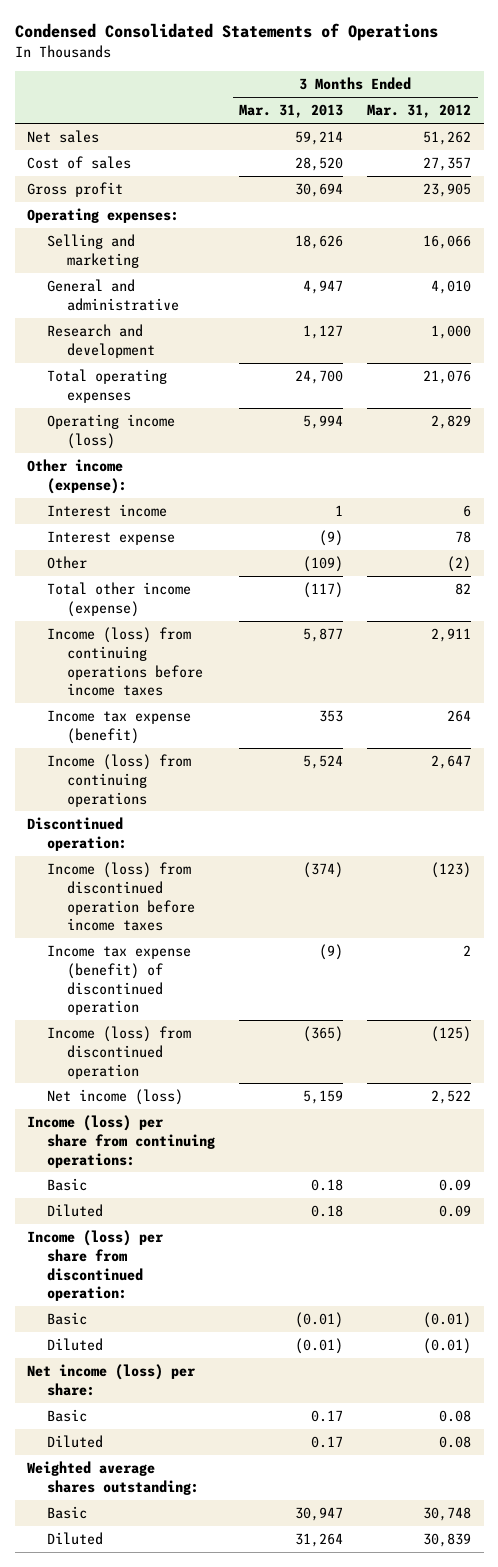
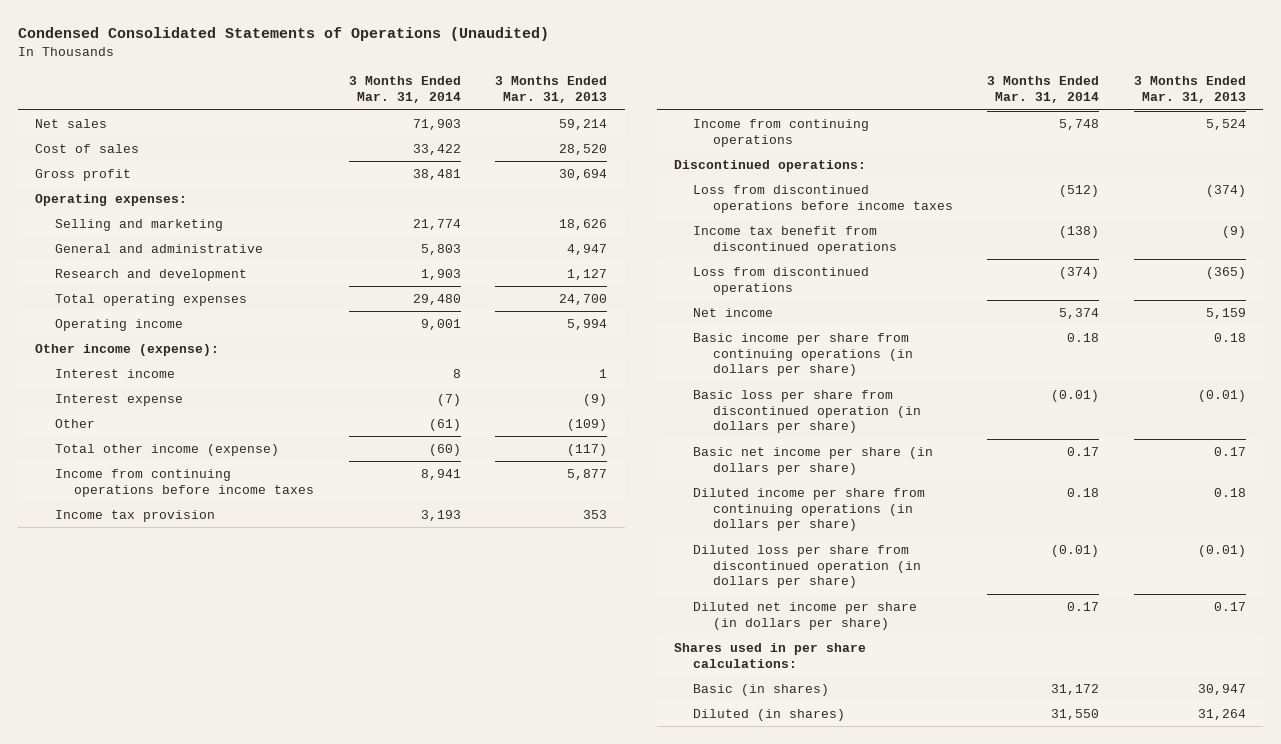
- Condensed Consolidated Statements of Operations
+ Condensed Consolidated Statements of Operations (Unaudited)
- | 3 Months Ended Mar. 31, 2013 | 3 Months Ended Mar. 31, 2012
+ | 3 Months Ended Mar. 31, 2014 | 3 Months Ended Mar. 31, 2013
- Operating income (loss) | 5,994 | 2,829
+ Operating income | 9,001 | 5,994
- Income (loss) from continuing operations before income taxes | 5,877 | 2,911
- Income tax expense (benefit) | 353 | 264
- Income (loss) from continuing operations | 5,524 | 2,647
- Discontinued operation:
- Income (loss) from discontinued operation before income taxes | (374) | (123)
- Income tax expense (benefit) of discontinued operation | (9) | 2
- Income (loss) from discontinued operation | (365) | (125)
- Net income (loss) | 5,159 | 2,522
- Income (loss) per share from continuing operations:
- Basic | 0.18 | 0.09
- Diluted | 0.18 | 0.09
- Income (loss) per share from discontinued operation:
- Basic | (0.01) | (0.01)
- Diluted | (0.01) | (0.01)
- Net income (loss) per share:
- Basic | 0.17 | 0.08
- Diluted | 0.17 | 0.08
- Weighted average shares outstanding:
- Basic | 30,947 | 30,748
- Diluted | 31,264 | 30,839
+ Income from continuing operations before income taxes | 8,941 | 5,877
+ Income tax provision | 3,193 | 353
+ Income from continuing operations | 5,748 | 5,524
+ Discontinued operations:
+ Loss from discontinued operations before income taxes | (512) | (374)
+ Income tax benefit from discontinued operations | (138) | (9)
+ Loss from discontinued operations | (374) | (365)
+ Net income | 5,374 | 5,159
+ Basic income per share from continuing operations (in dollars per share) | 0.18 | 0.18
+ Basic loss per share from discontinued operation (in dollars per share) | (0.01) | (0.01)
+ Basic net income per share (in dollars per share) | 0.17 | 0.17
+ Diluted income per share from continuing operations (in dollars per share) | 0.18 | 0.18
+ Diluted loss per share from discontinued operation (in dollars per share) | (0.01) | (0.01)
+ Diluted net income per share (in dollars per share) | 0.17 | 0.17
+ Shares used in per share calculations:
+ Basic (in shares) | 31,172 | 30,947
+ Diluted (in shares) | 31,550 | 31,264

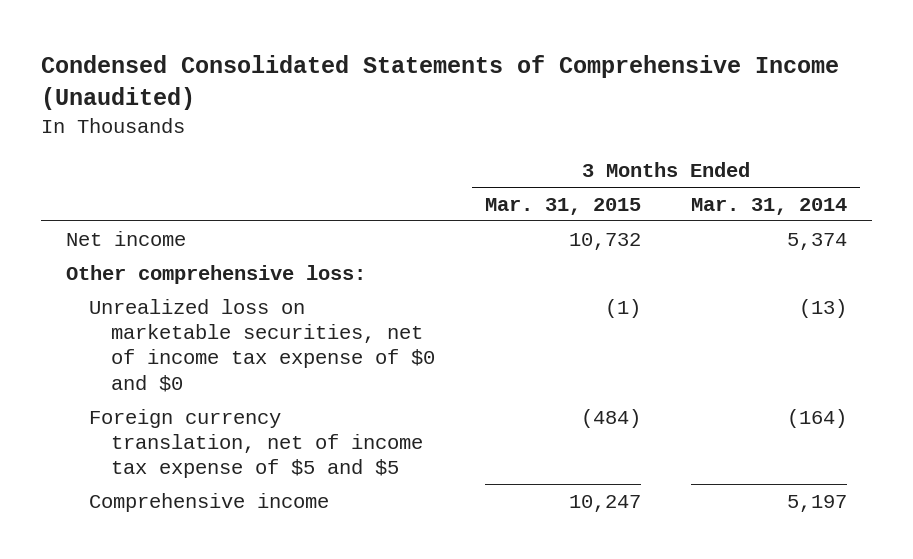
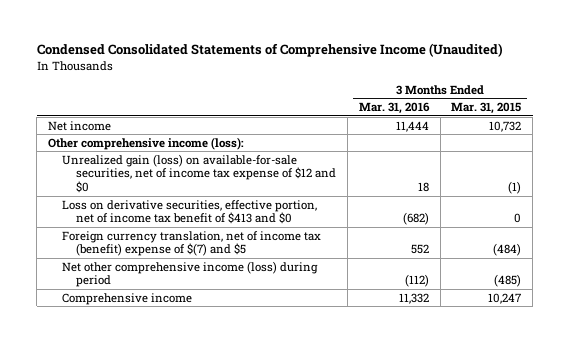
- | 3 Months Ended Mar. 31, 2015 | 3 Months Ended Mar. 31, 2014
+ | 3 Months Ended Mar. 31, 2016 | 3 Months Ended Mar. 31, 2015
- Other comprehensive loss:
- Unrealized loss on marketable securities, net of income tax expense of $0 and $0 | (1) | (13)
- Foreign currency translation, net of income tax expense of $5 and $5 | (484) | (164)
+ Other comprehensive income (loss):
+ Unrealized gain (loss) on available-for-sale securities, net of income tax expense of $12 and $0 | 18 | (1)
+ Loss on derivative securities, effective portion, net of income tax benefit of $413 and $0 | (682) | 0
+ Foreign currency translation, net of income tax (benefit) expense of $(7) and $5 | 552 | (484)
+ Net other comprehensive income (loss) during period | (112) | (485)

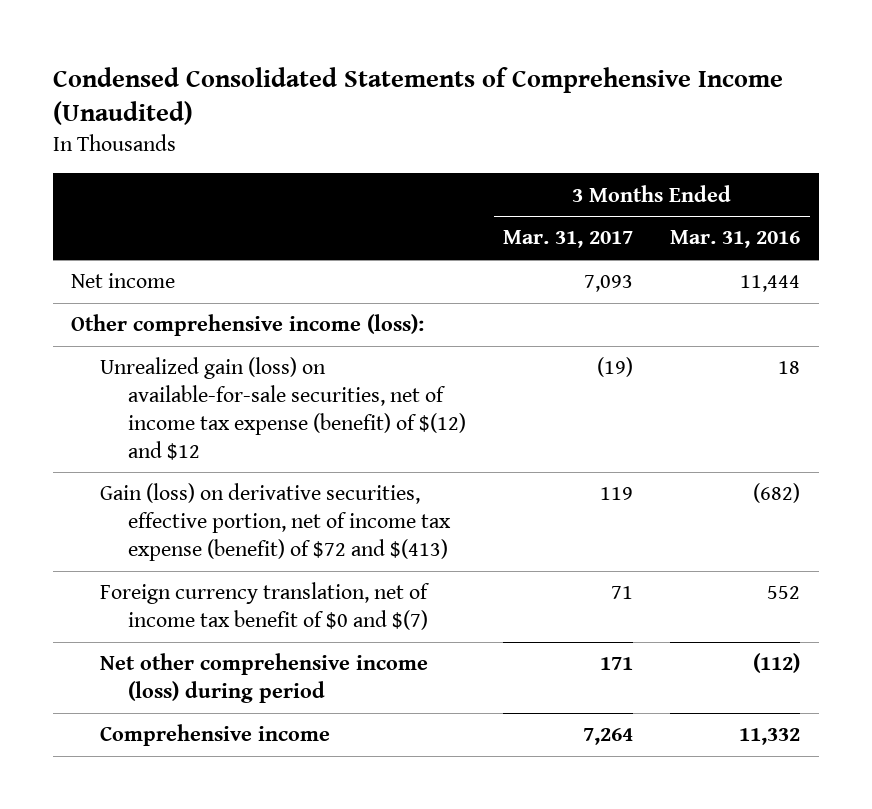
- | 3 Months Ended Mar. 31, 2016 | 3 Months Ended Mar. 31, 2015
+ | 3 Months Ended Mar. 31, 2017 | 3 Months Ended Mar. 31, 2016
- Unrealized gain (loss) on available-for-sale securities, net of income tax expense of $12 and $0 | 18 | (1)
- Loss on derivative securities, effective portion, net of income tax benefit of $413 and $0 | (682) | 0
- Foreign currency translation, net of income tax (benefit) expense of $(7) and $5 | 552 | (484)
+ Unrealized gain (loss) on available-for-sale securities, net of income tax expense (benefit) of $(12) and $12 | (19) | 18
+ Gain (loss) on derivative securities, effective portion, net of income tax expense (benefit) of $72 and $(413) | 119 | (682)
+ Foreign currency translation, net of income tax benefit of $0 and $(7) | 71 | 552

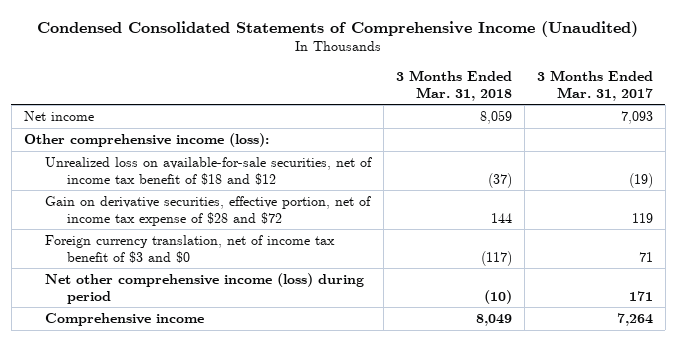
- | 3 Months Ended Mar. 31, 2017 | 3 Months Ended Mar. 31, 2016
+ | 3 Months Ended Mar. 31, 2018 | 3 Months Ended Mar. 31, 2017
- Unrealized gain (loss) on available-for-sale securities, net of income tax expense (benefit) of $(12) and $12 | (19) | 18
- Gain (loss) on derivative securities, effective portion, net of income tax expense (benefit) of $72 and $(413) | 119 | (682)
- Foreign currency translation, net of income tax benefit of $0 and $(7) | 71 | 552
+ Unrealized loss on available-for-sale securities, net of income tax benefit of $18 and $12 | (37) | (19)
+ Gain on derivative securities, effective portion, net of income tax expense of $28 and $72 | 144 | 119
+ Foreign currency translation, net of income tax benefit of $3 and $0 | (117) | 71

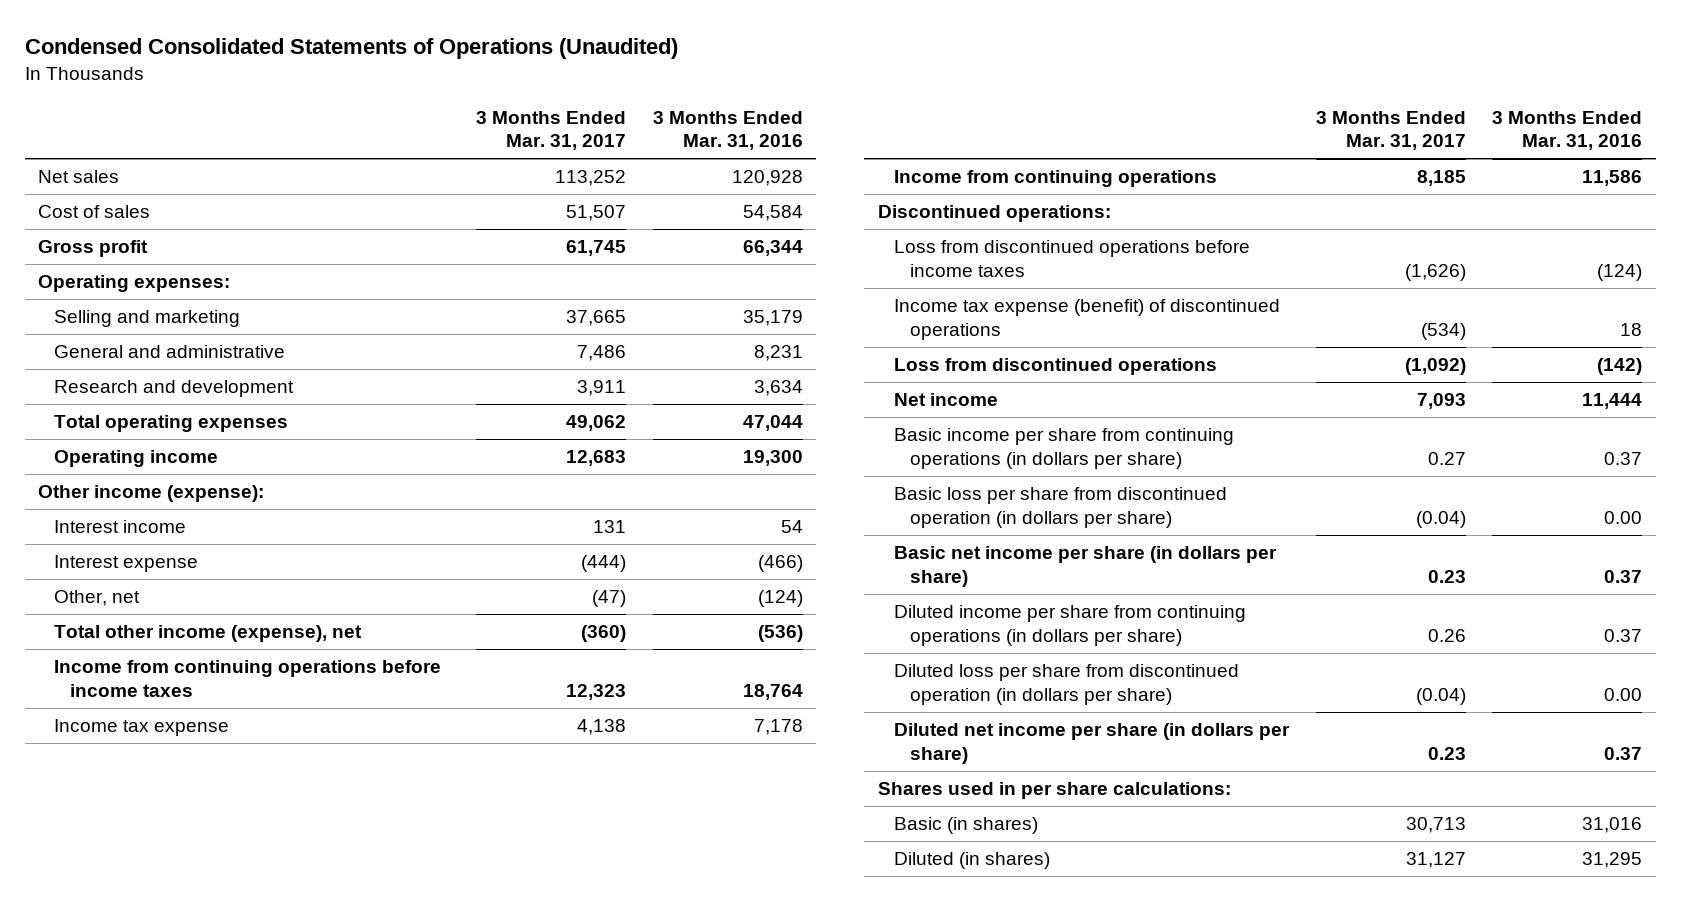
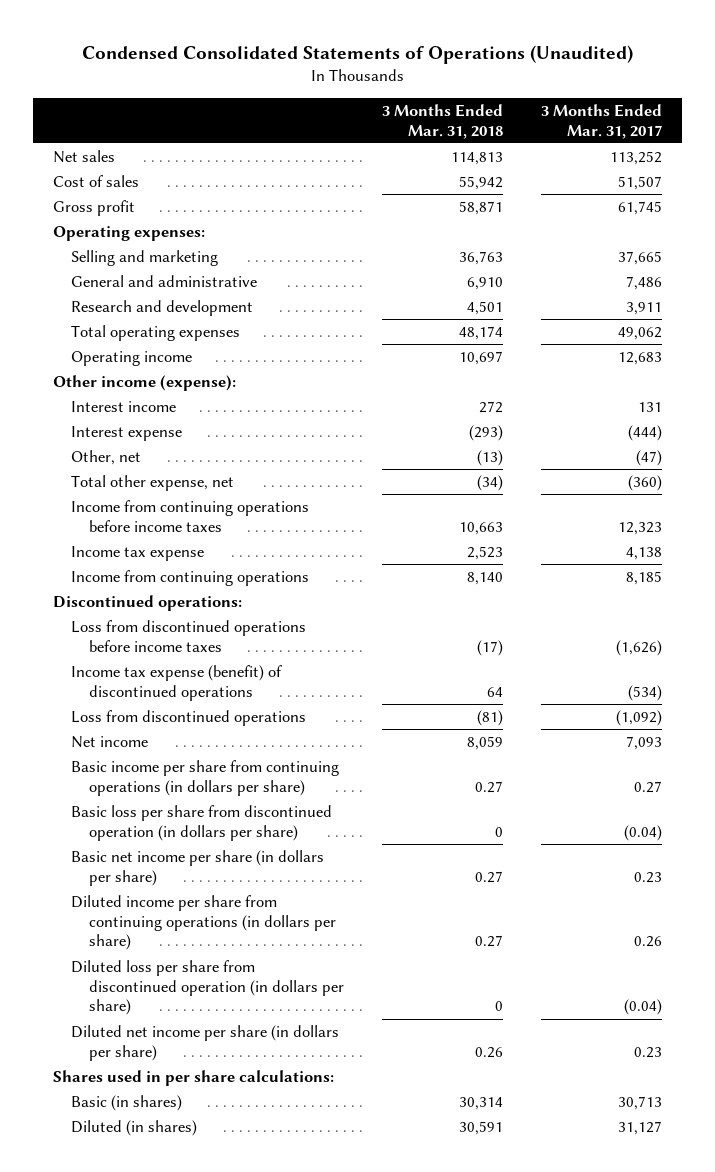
- | 3 Months Ended Mar. 31, 2017 | 3 Months Ended Mar. 31, 2016
+ | 3 Months Ended Mar. 31, 2018 | 3 Months Ended Mar. 31, 2017
- Total other income (expense), net | (360) | (536)
+ Total other expense, net | (34) | (360)

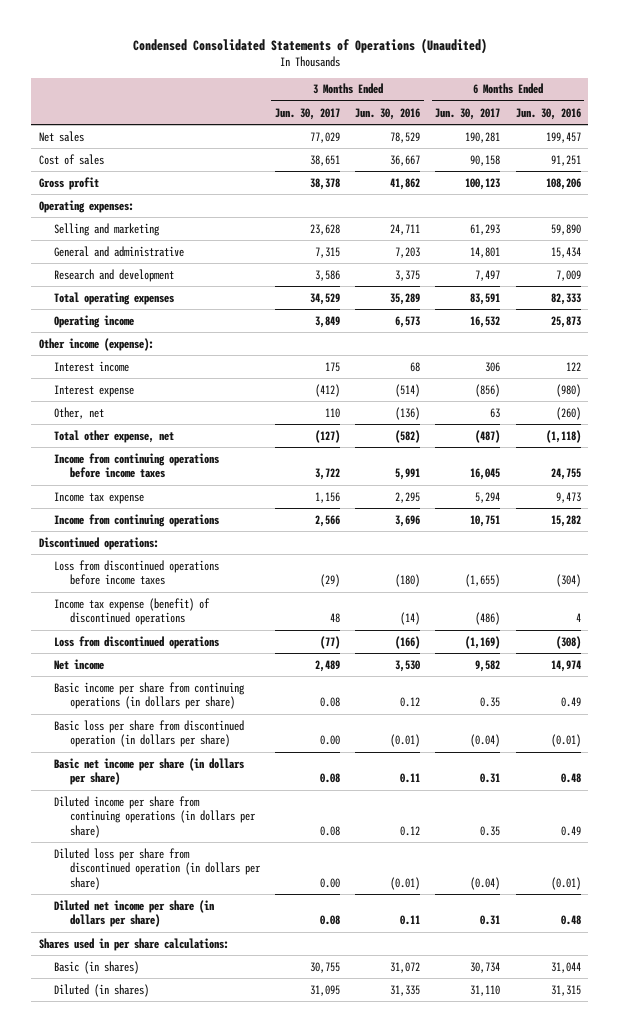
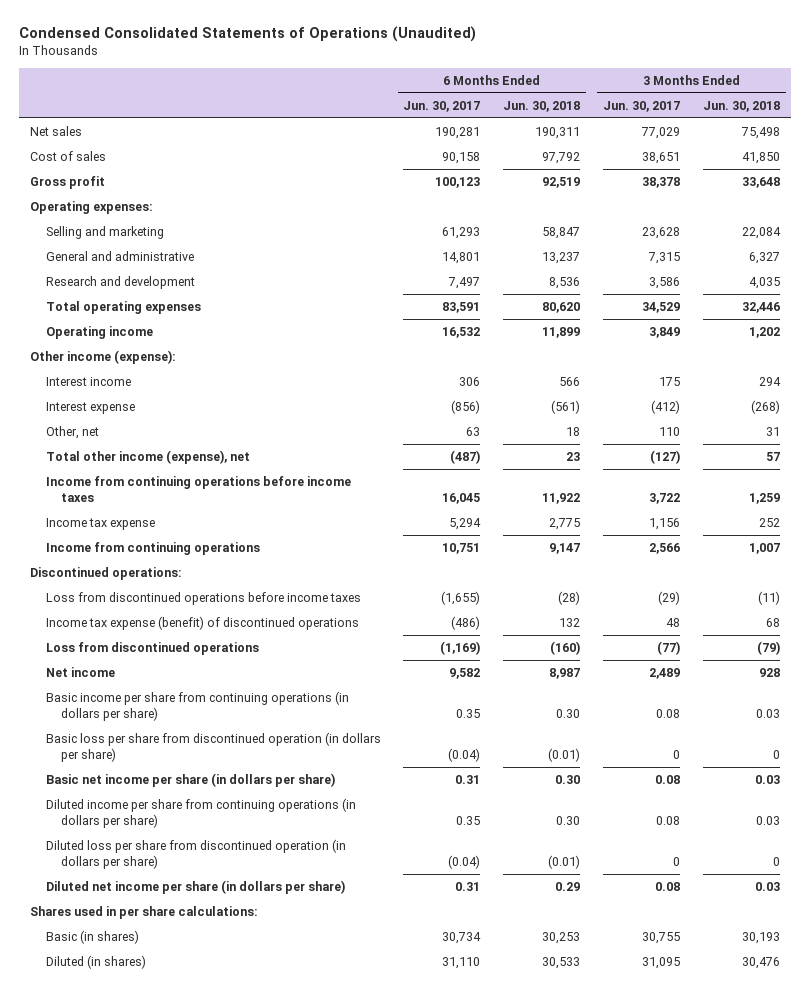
- | 3 Months Ended Jun. 30, 2017 | 3 Months Ended Jun. 30, 2016 | 6 Months Ended Jun. 30, 2017 | 6 Months Ended Jun. 30, 2016
+ | 6 Months Ended Jun. 30, 2017 | 6 Months Ended Jun. 30, 2018 | 3 Months Ended Jun. 30, 2017 | 3 Months Ended Jun. 30, 2018
- Total other expense, net | (127) | (582) | (487) | (1,118)
+ Total other income (expense), net | (487) | 23 | (127) | 57
- Basic loss per share from discontinued operation (in dollars per share) | 0.00 | (0.01) | (0.04) | (0.01)
+ Basic loss per share from discontinued operation (in dollars per share) | (0.04) | (0.01) | 0 | 0
- Diluted loss per share from discontinued operation (in dollars per share) | 0.00 | (0.01) | (0.04) | (0.01)
+ Diluted loss per share from discontinued operation (in dollars per share) | (0.04) | (0.01) | 0 | 0

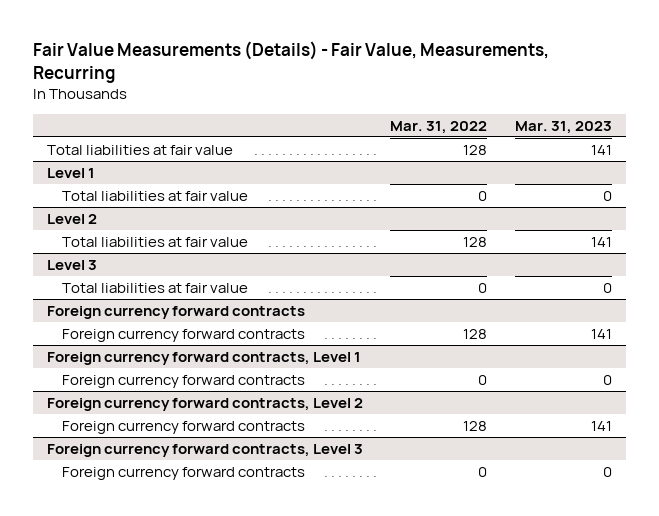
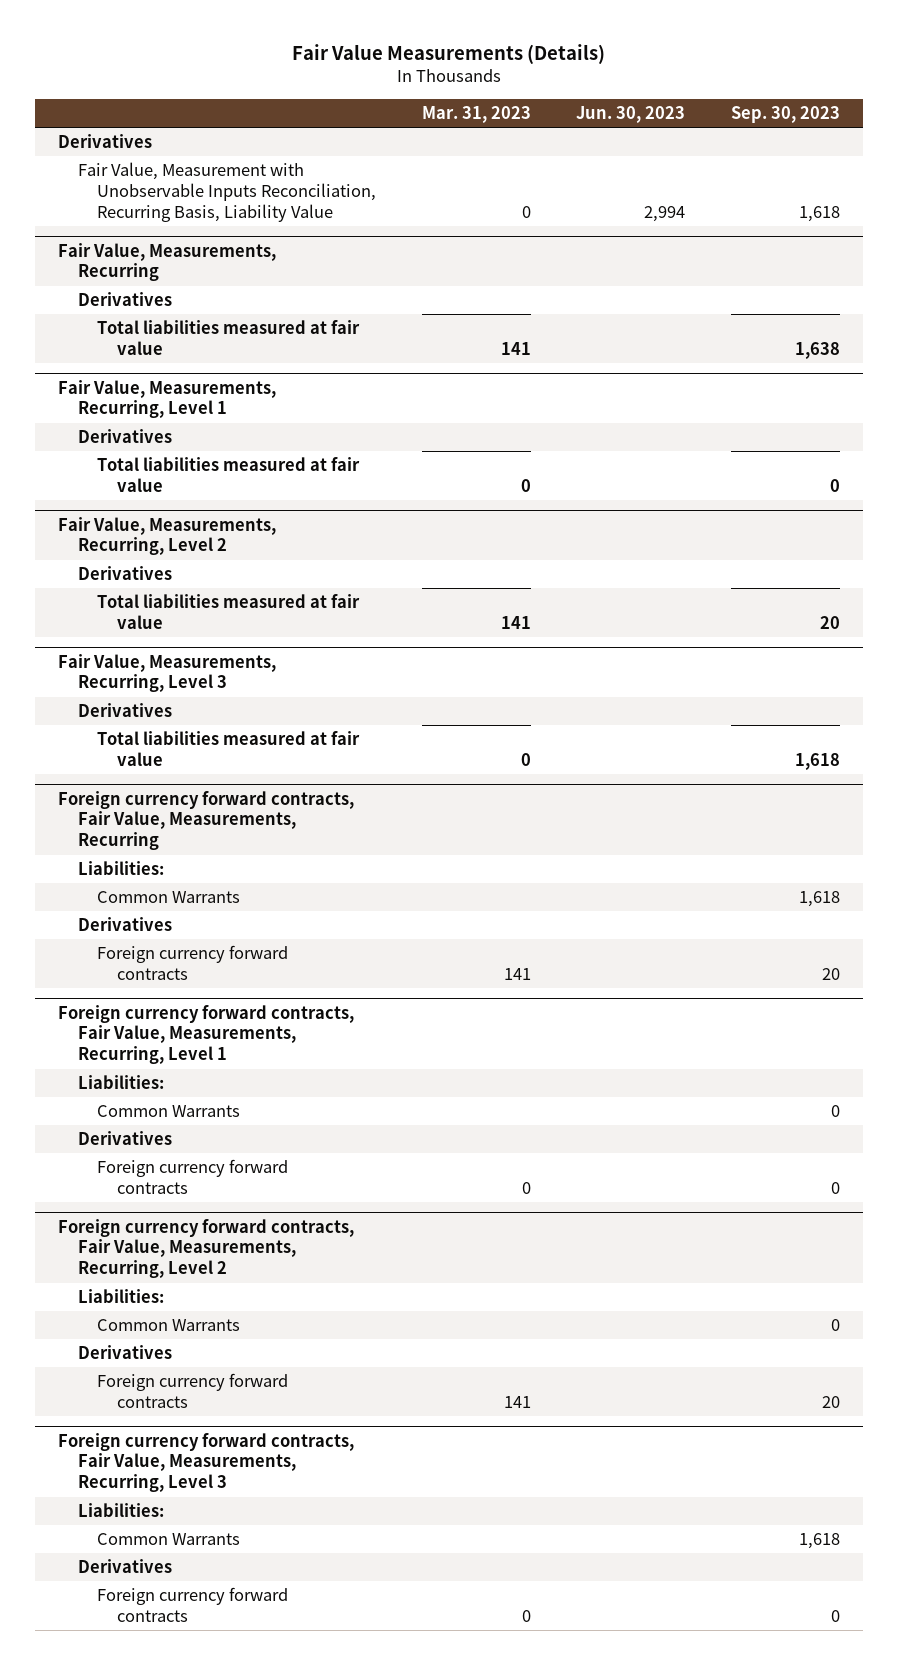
- Fair Value Measurements (Details) - Fair Value, Measurements, Recurring
+ Fair Value Measurements (Details)
- | Mar. 31, 2022 | Mar. 31, 2023
+ | Mar. 31, 2023 | Jun. 30, 2023 | Sep. 30, 2023
- Total liabilities at fair value | 128 | 141
- Level 1
- Total liabilities at fair value | 0 | 0
- Level 2
- Total liabilities at fair value | 128 | 141
- Level 3
- Total liabilities at fair value | 0 | 0
- Foreign currency forward contracts
+ Derivatives
+ Fair Value, Measurement with Unobservable Inputs Reconciliation, Recurring Basis, Liability Value | 0 | 2,994 | 1,618
+ Fair Value, Measurements, Recurring
+ Derivatives
+ Total liabilities measured at fair value | 141 | | 1,638
+ Fair Value, Measurements, Recurring, Level 1
+ Derivatives
+ Total liabilities measured at fair value | 0 | | 0
+ Fair Value, Measurements, Recurring, Level 2
+ Derivatives
+ Total liabilities measured at fair value | 141 | | 20
+ Fair Value, Measurements, Recurring, Level 3
+ Derivatives
+ Total liabilities measured at fair value | 0 | | 1,618
+ Foreign currency forward contracts, Fair Value, Measurements, Recurring
+ Liabilities:
+ Common Warrants | | | 1,618
+ Derivatives
- Foreign currency forward contracts, Level 1
+ Foreign currency forward contracts, Fair Value, Measurements, Recurring, Level 1
+ Liabilities:
+ Common Warrants | | | 0
+ Derivatives
- Foreign currency forward contracts, Level 2
+ Foreign currency forward contracts, Fair Value, Measurements, Recurring, Level 2
+ Liabilities:
+ Common Warrants | | | 0
+ Derivatives
- Foreign currency forward contracts, Level 3
+ Foreign currency forward contracts, Fair Value, Measurements, Recurring, Level 3
+ Liabilities:
+ Common Warrants | | | 1,618
+ Derivatives

